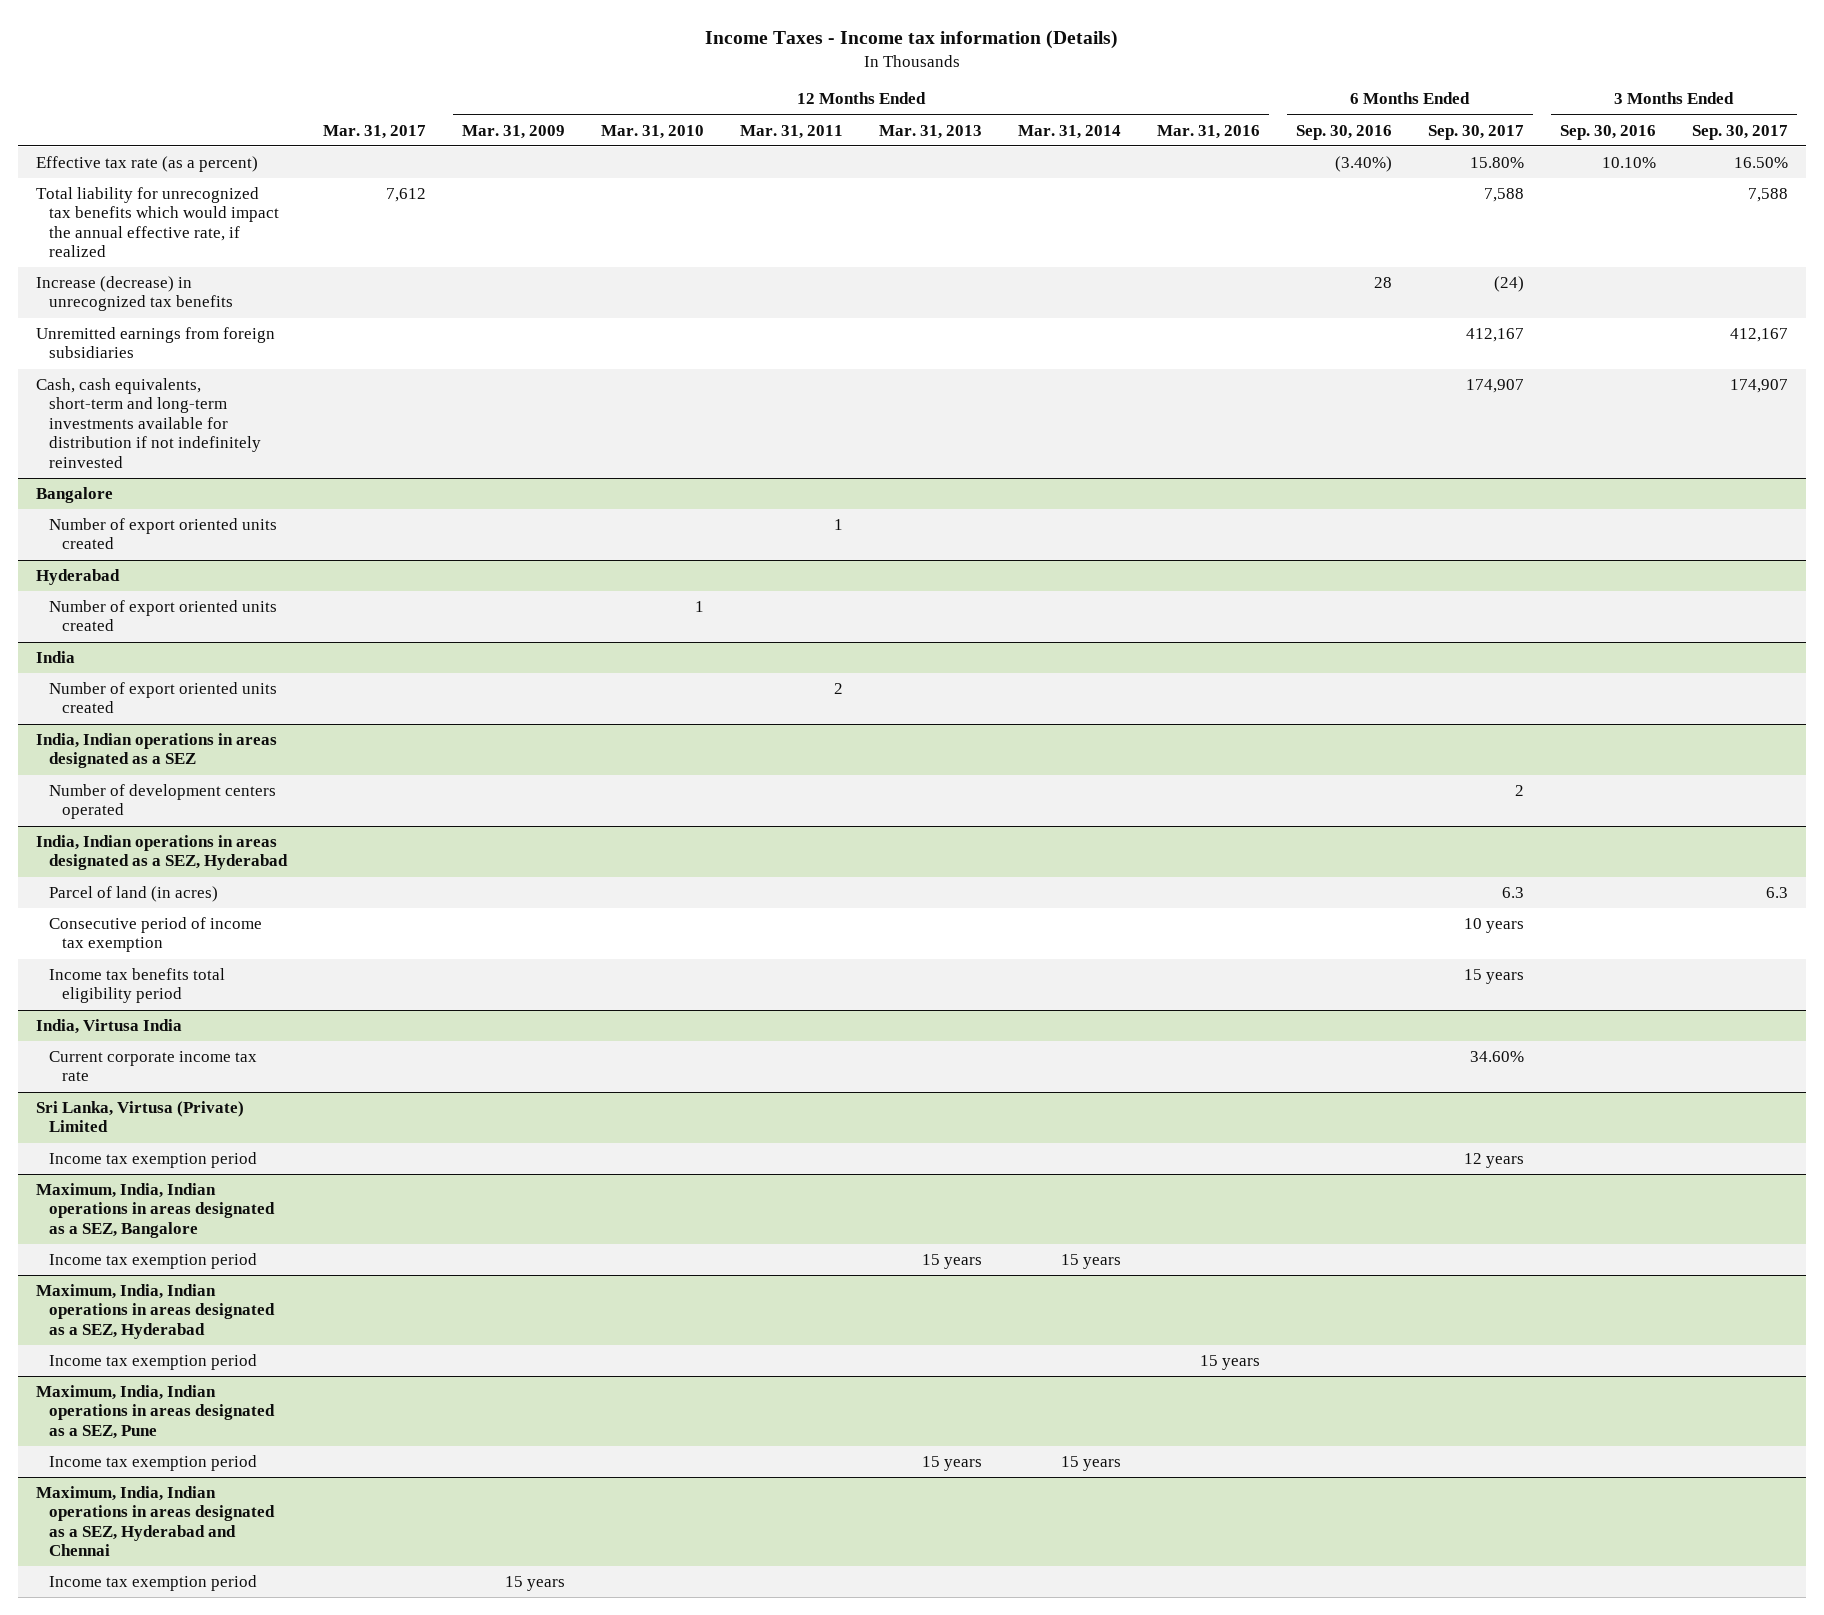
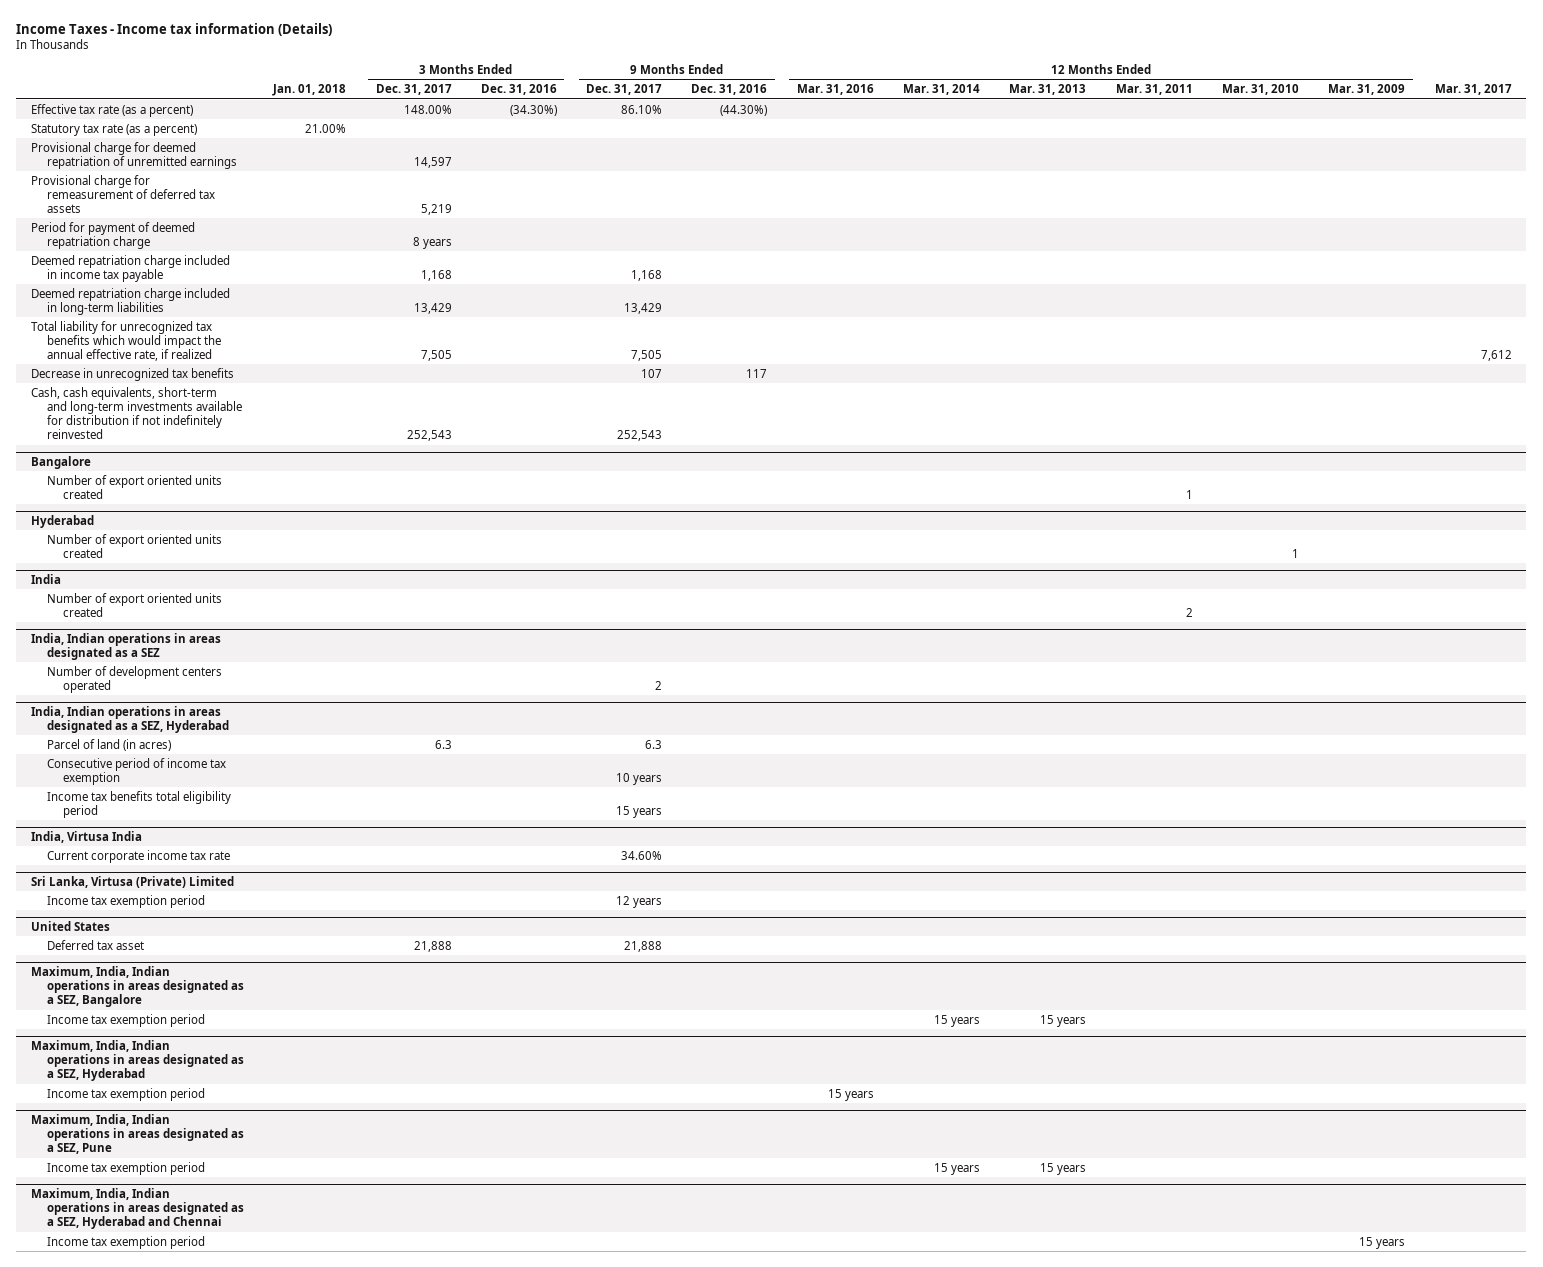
- | Mar. 31, 2017 | 12 Months Ended Mar. 31, 2009 | 12 Months Ended Mar. 31, 2010 | 12 Months Ended Mar. 31, 2011 | 12 Months Ended Mar. 31, 2013 | 12 Months Ended Mar. 31, 2014 | 12 Months Ended Mar. 31, 2016 | 6 Months Ended Sep. 30, 2016 | 6 Months Ended Sep. 30, 2017 | 3 Months Ended Sep. 30, 2016 | 3 Months Ended Sep. 30, 2017
+ | Jan. 01, 2018 | 3 Months Ended Dec. 31, 2017 | 3 Months Ended Dec. 31, 2016 | 9 Months Ended Dec. 31, 2017 | 9 Months Ended Dec. 31, 2016 | 12 Months Ended Mar. 31, 2016 | 12 Months Ended Mar. 31, 2014 | 12 Months Ended Mar. 31, 2013 | 12 Months Ended Mar. 31, 2011 | 12 Months Ended Mar. 31, 2010 | 12 Months Ended Mar. 31, 2009 | Mar. 31, 2017
+ Statutory tax rate (as a percent) | 21.00% | | | | | | | | | | |
+ Provisional charge for deemed repatriation of unremitted earnings | | 14,597 | | | | | | | | | |
+ Provisional charge for remeasurement of deferred tax assets | | 5,219 | | | | | | | | | |
+ Period for payment of deemed repatriation charge | | 8 years | | | | | | | | | |
+ Deemed repatriation charge included in income tax payable | | 1,168 | | 1,168 | | | | | | | |
+ Deemed repatriation charge included in long-term liabilities | | 13,429 | | 13,429 | | | | | | | |
- Increase (decrease) in unrecognized tax benefits | | | | | | | | 28 | (24) | |
- Unremitted earnings from foreign subsidiaries | | | | | | | | | 412,167 | | 412,167
+ Decrease in unrecognized tax benefits | | | | 107 | 117 | | | | | | |
+ United States
+ Deferred tax asset | | 21,888 | | 21,888 | | | | | | | |

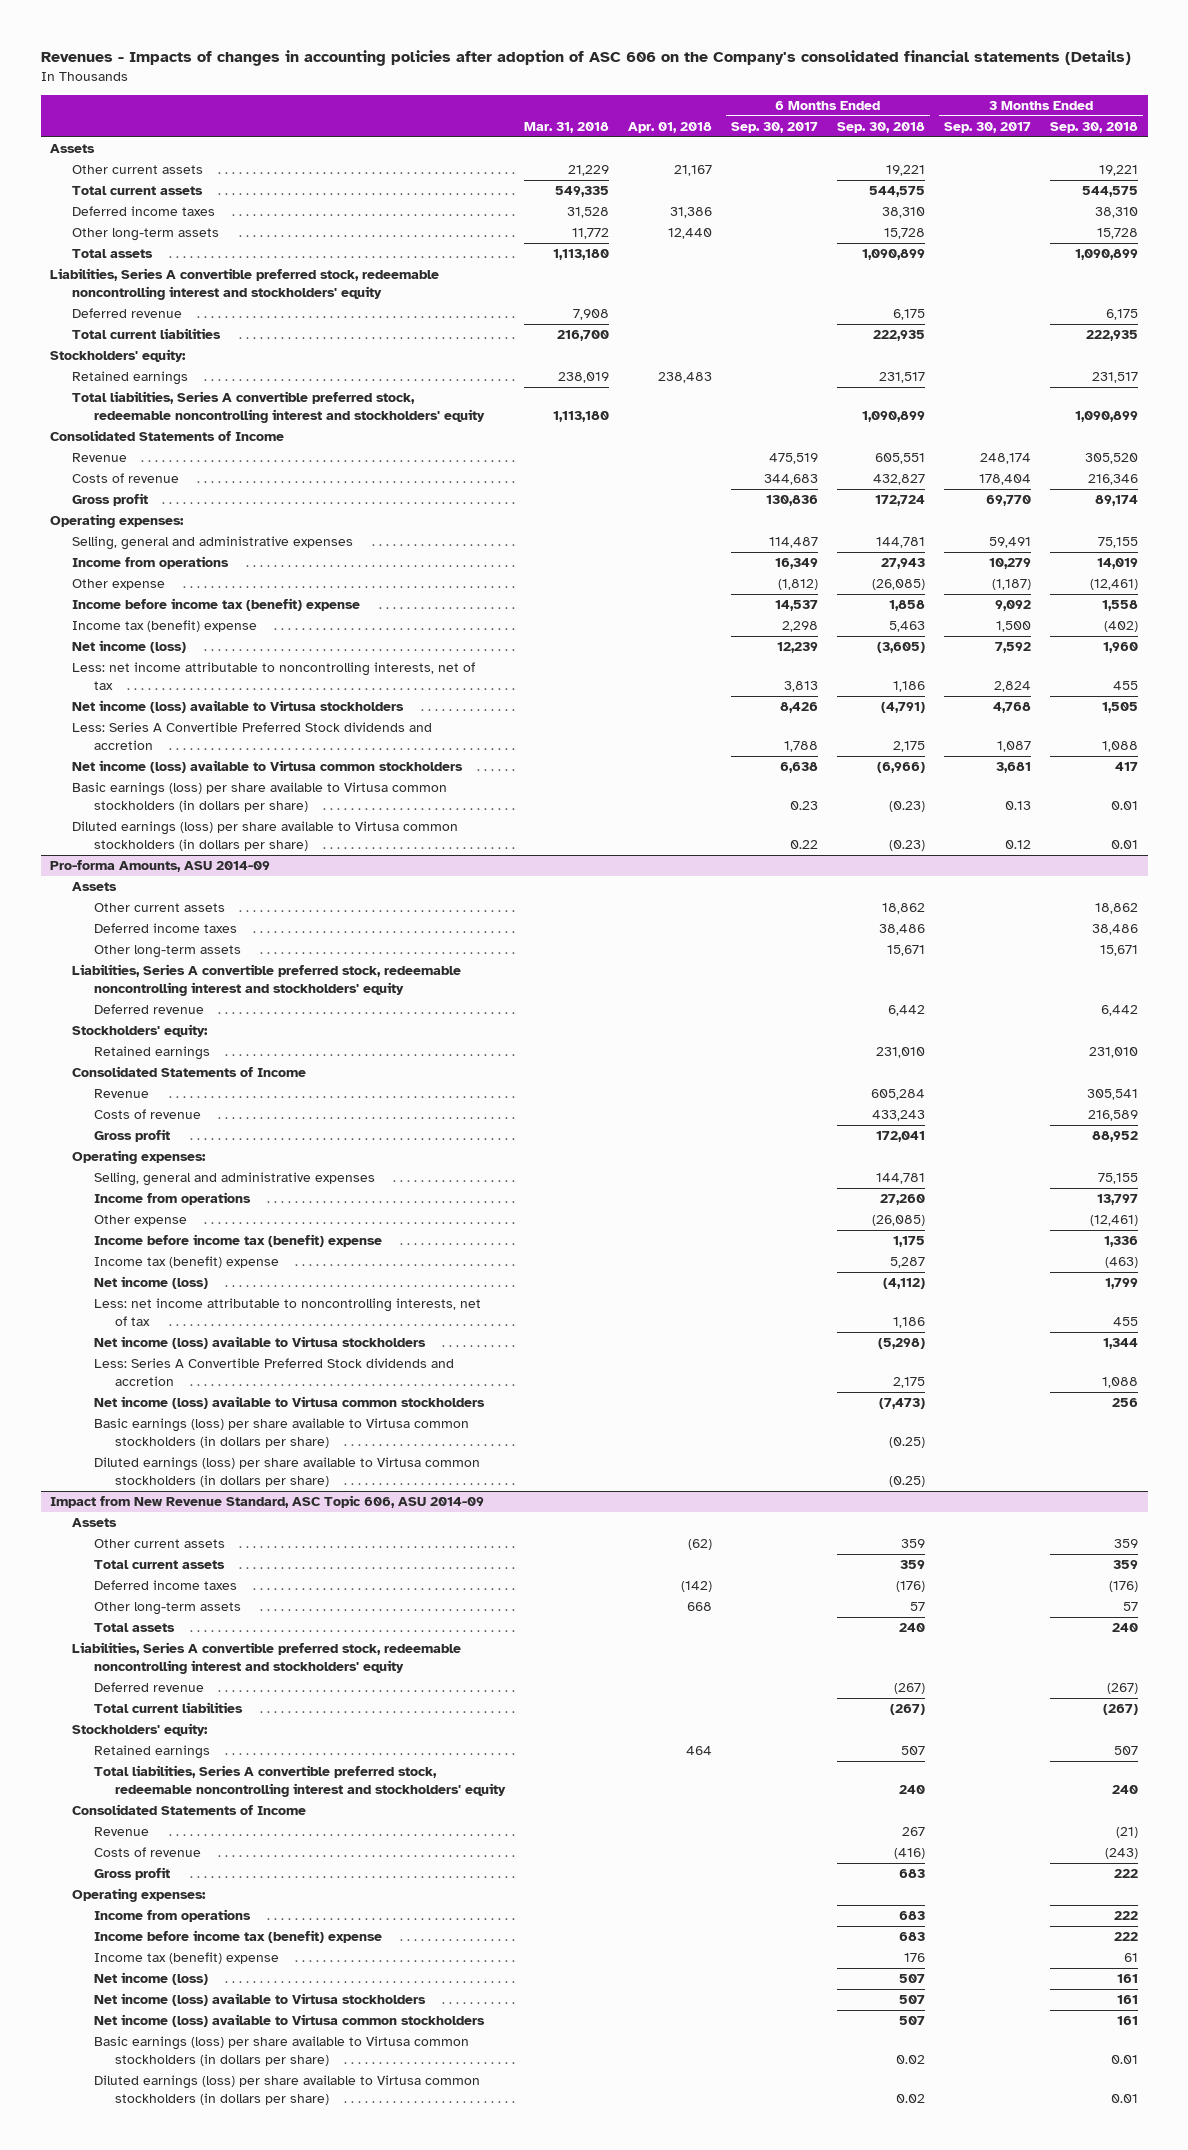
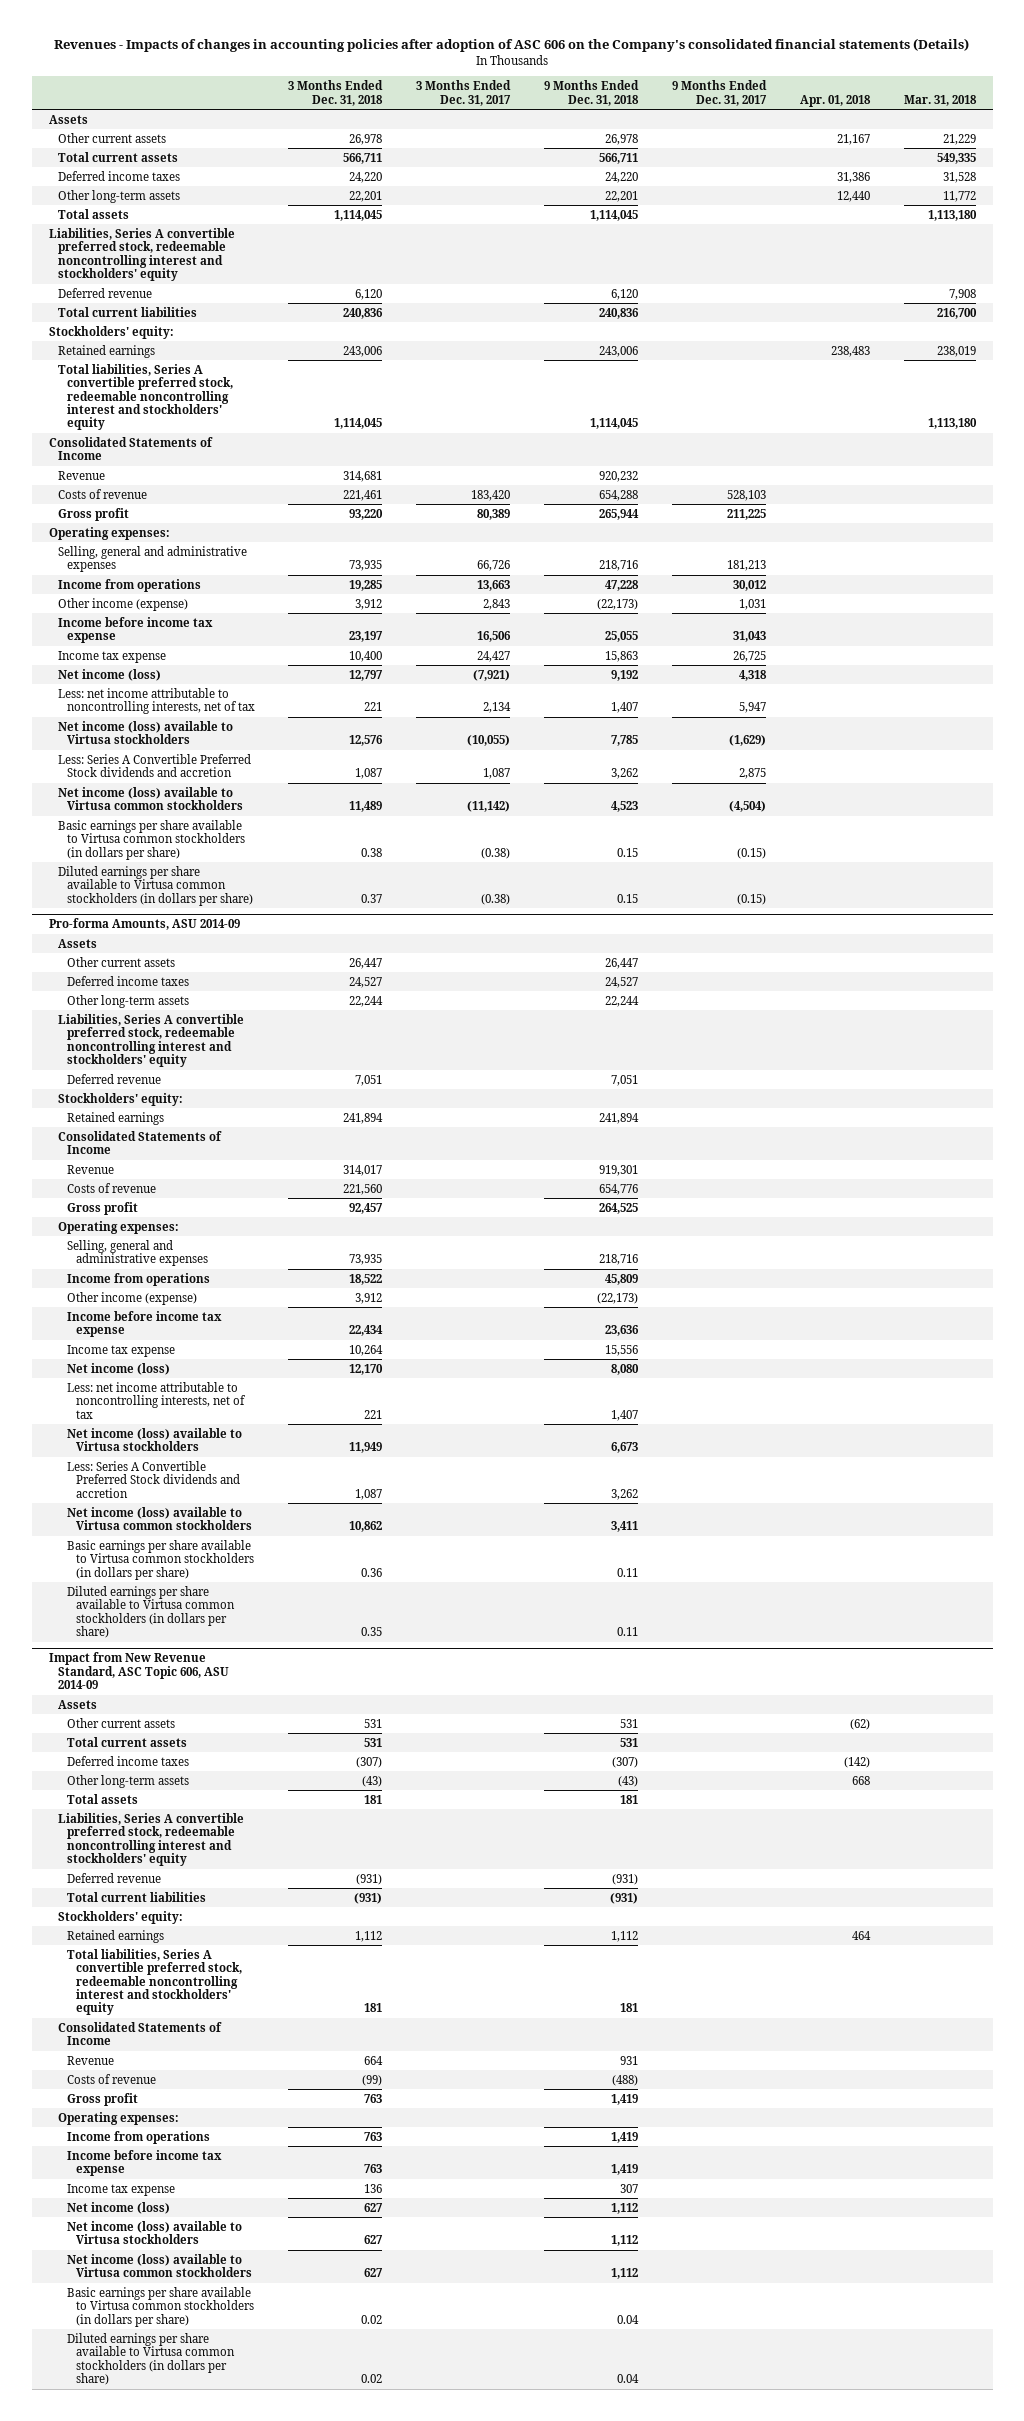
- | Mar. 31, 2018 | Apr. 01, 2018 | 6 Months Ended Sep. 30, 2017 | 6 Months Ended Sep. 30, 2018 | 3 Months Ended Sep. 30, 2017 | 3 Months Ended Sep. 30, 2018
+ | 3 Months Ended Dec. 31, 2018 | 3 Months Ended Dec. 31, 2017 | 9 Months Ended Dec. 31, 2018 | 9 Months Ended Dec. 31, 2017 | Apr. 01, 2018 | Mar. 31, 2018
- Other expense | | | (1,812) | (26,085) | (1,187) | (12,461)
- Income before income tax (benefit) expense | | | 14,537 | 1,858 | 9,092 | 1,558
- Income tax (benefit) expense | | | 2,298 | 5,463 | 1,500 | (402)
+ Other income (expense) | 3,912 | 2,843 | (22,173) | 1,031 | |
+ Income before income tax expense | 23,197 | 16,506 | 25,055 | 31,043 | |
+ Income tax expense | 10,400 | 24,427 | 15,863 | 26,725 | |
- Basic earnings (loss) per share available to Virtusa common stockholders (in dollars per share) | | | 0.23 | (0.23) | 0.13 | 0.01
- Diluted earnings (loss) per share available to Virtusa common stockholders (in dollars per share) | | | 0.22 | (0.23) | 0.12 | 0.01
+ Basic earnings per share available to Virtusa common stockholders (in dollars per share) | 0.38 | (0.38) | 0.15 | (0.15) | |
+ Diluted earnings per share available to Virtusa common stockholders (in dollars per share) | 0.37 | (0.38) | 0.15 | (0.15) | |
@ Pro-forma Amounts, ASU 2014-09
- Other expense | | | | (26,085) | | (12,461)
- Income before income tax (benefit) expense | | | | 1,175 | | 1,336
- Income tax (benefit) expense | | | | 5,287 | | (463)
+ Other income (expense) | 3,912 | | (22,173) | | |
+ Income before income tax expense | 22,434 | | 23,636 | | |
+ Income tax expense | 10,264 | | 15,556 | | |
- Basic earnings (loss) per share available to Virtusa common stockholders (in dollars per share) | | | | (0.25) | |
- Diluted earnings (loss) per share available to Virtusa common stockholders (in dollars per share) | | | | (0.25) | |
+ Basic earnings per share available to Virtusa common stockholders (in dollars per share) | 0.36 | | 0.11 | | |
+ Diluted earnings per share available to Virtusa common stockholders (in dollars per share) | 0.35 | | 0.11 | | |
@ Impact from New Revenue Standard, ASC Topic 606, ASU 2014-09
- Income before income tax (benefit) expense | | | | 683 | | 222
- Income tax (benefit) expense | | | | 176 | | 61
+ Income before income tax expense | 763 | | 1,419 | | |
+ Income tax expense | 136 | | 307 | | |
- Basic earnings (loss) per share available to Virtusa common stockholders (in dollars per share) | | | | 0.02 | | 0.01
- Diluted earnings (loss) per share available to Virtusa common stockholders (in dollars per share) | | | | 0.02 | | 0.01
+ Basic earnings per share available to Virtusa common stockholders (in dollars per share) | 0.02 | | 0.04 | | |
+ Diluted earnings per share available to Virtusa common stockholders (in dollars per share) | 0.02 | | 0.04 | | |

